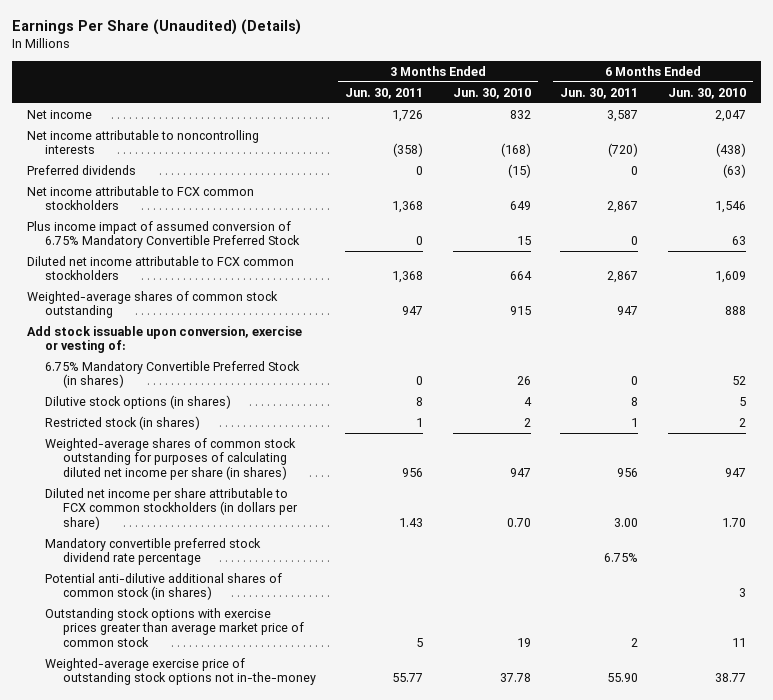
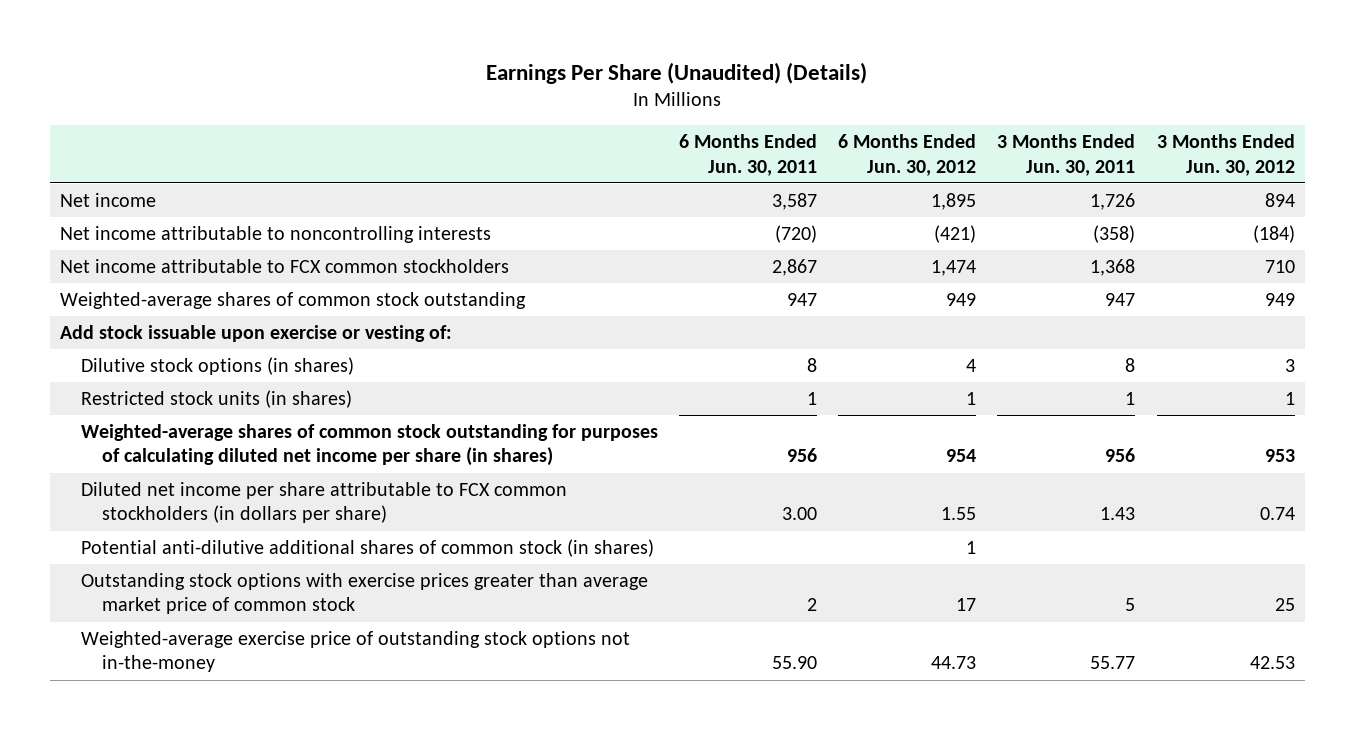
- | 3 Months Ended Jun. 30, 2011 | 3 Months Ended Jun. 30, 2010 | 6 Months Ended Jun. 30, 2011 | 6 Months Ended Jun. 30, 2010
+ | 6 Months Ended Jun. 30, 2011 | 6 Months Ended Jun. 30, 2012 | 3 Months Ended Jun. 30, 2011 | 3 Months Ended Jun. 30, 2012
- Preferred dividends | 0 | (15) | 0 | (63)
- Plus income impact of assumed conversion of 6.75% Mandatory Convertible Preferred Stock | 0 | 15 | 0 | 63
- Diluted net income attributable to FCX common stockholders | 1,368 | 664 | 2,867 | 1,609
- Add stock issuable upon conversion, exercise or vesting of:
- 6.75% Mandatory Convertible Preferred Stock (in shares) | 0 | 26 | 0 | 52
+ Add stock issuable upon exercise or vesting of:
- Restricted stock (in shares) | 1 | 2 | 1 | 2
+ Restricted stock units (in shares) | 1 | 1 | 1 | 1
- Mandatory convertible preferred stock dividend rate percentage | | | 6.75% |

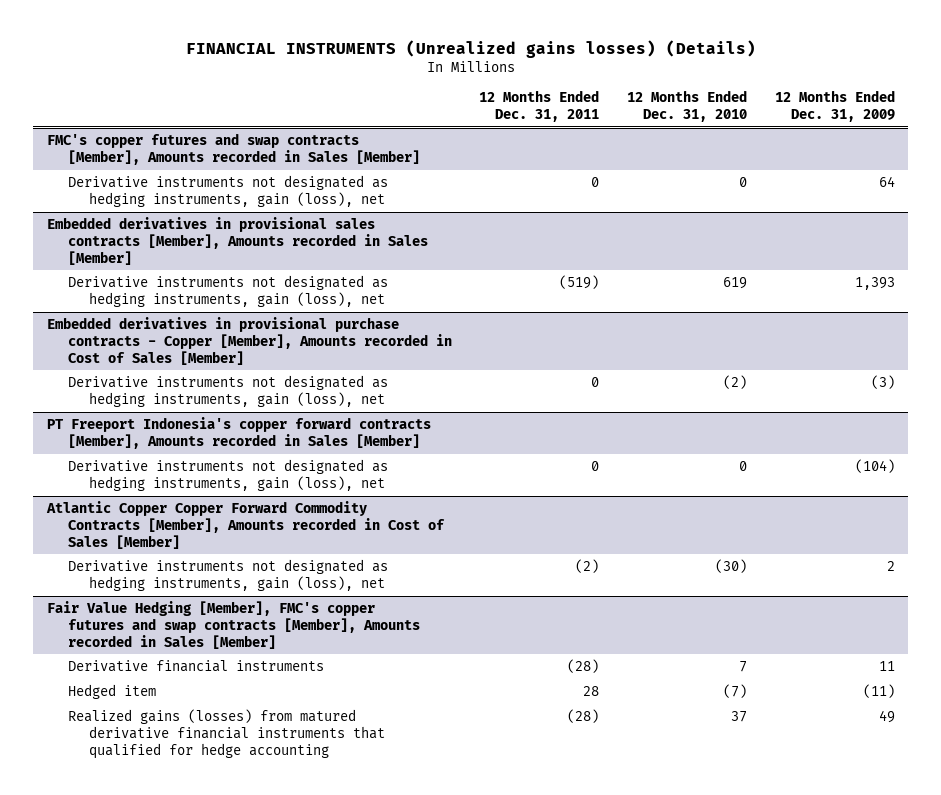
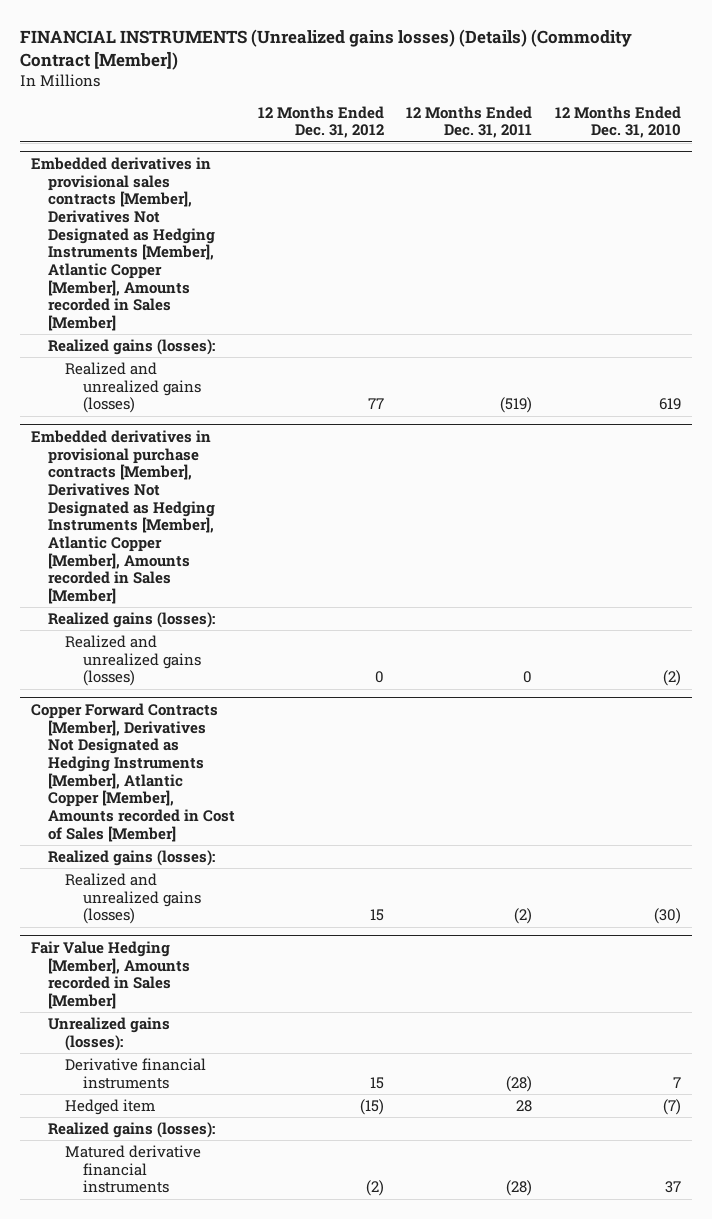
- FINANCIAL INSTRUMENTS (Unrealized gains losses) (Details)
+ FINANCIAL INSTRUMENTS (Unrealized gains losses) (Details) (Commodity Contract [Member])
- | 12 Months Ended Dec. 31, 2011 | 12 Months Ended Dec. 31, 2010 | 12 Months Ended Dec. 31, 2009
+ | 12 Months Ended Dec. 31, 2012 | 12 Months Ended Dec. 31, 2011 | 12 Months Ended Dec. 31, 2010
- FMC's copper futures and swap contracts [Member], Amounts recorded in Sales [Member]
- Derivative instruments not designated as hedging instruments, gain (loss), net | 0 | 0 | 64
- Embedded derivatives in provisional sales contracts [Member], Amounts recorded in Sales [Member]
- Derivative instruments not designated as hedging instruments, gain (loss), net | (519) | 619 | 1,393
- Embedded derivatives in provisional purchase contracts - Copper [Member], Amounts recorded in Cost of Sales [Member]
- Derivative instruments not designated as hedging instruments, gain (loss), net | 0 | (2) | (3)
- PT Freeport Indonesia's copper forward contracts [Member], Amounts recorded in Sales [Member]
- Derivative instruments not designated as hedging instruments, gain (loss), net | 0 | 0 | (104)
- Atlantic Copper Copper Forward Commodity Contracts [Member], Amounts recorded in Cost of Sales [Member]
- Derivative instruments not designated as hedging instruments, gain (loss), net | (2) | (30) | 2
- Fair Value Hedging [Member], FMC's copper futures and swap contracts [Member], Amounts recorded in Sales [Member]
+ Embedded derivatives in provisional sales contracts [Member], Derivatives Not Designated as Hedging Instruments [Member], Atlantic Copper [Member], Amounts recorded in Sales [Member]
+ Realized gains (losses):
+ Realized and unrealized gains (losses) | 77 | (519) | 619
+ Embedded derivatives in provisional purchase contracts [Member], Derivatives Not Designated as Hedging Instruments [Member], Atlantic Copper [Member], Amounts recorded in Sales [Member]
+ Realized gains (losses):
+ Realized and unrealized gains (losses) | 0 | 0 | (2)
+ Copper Forward Contracts [Member], Derivatives Not Designated as Hedging Instruments [Member], Atlantic Copper [Member], Amounts recorded in Cost of Sales [Member]
+ Realized gains (losses):
+ Realized and unrealized gains (losses) | 15 | (2) | (30)
+ Fair Value Hedging [Member], Amounts recorded in Sales [Member]
+ Unrealized gains (losses):
- Realized gains (losses) from matured derivative financial instruments that qualified for hedge accounting | (28) | 37 | 49
+ Realized gains (losses):
+ Matured derivative financial instruments | (2) | (28) | 37

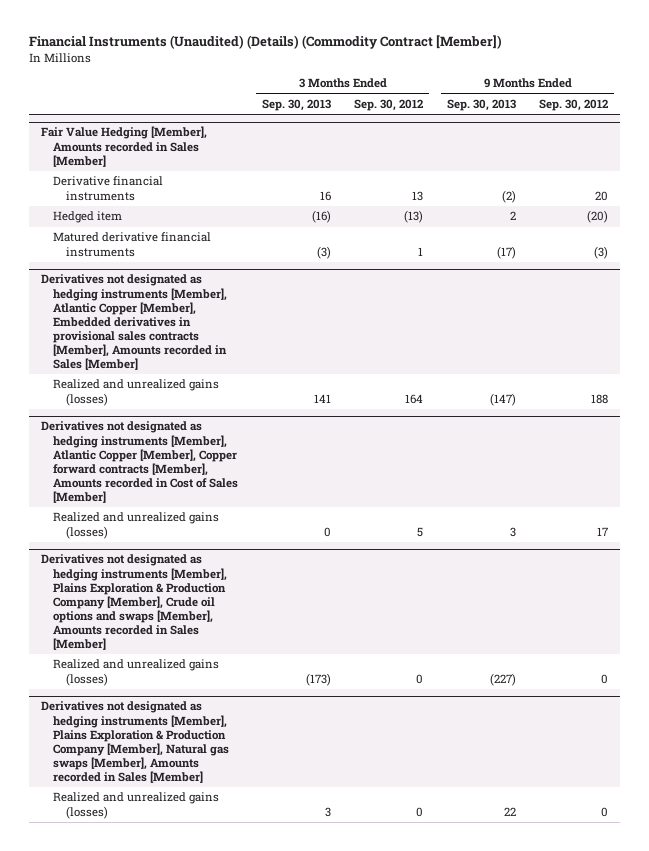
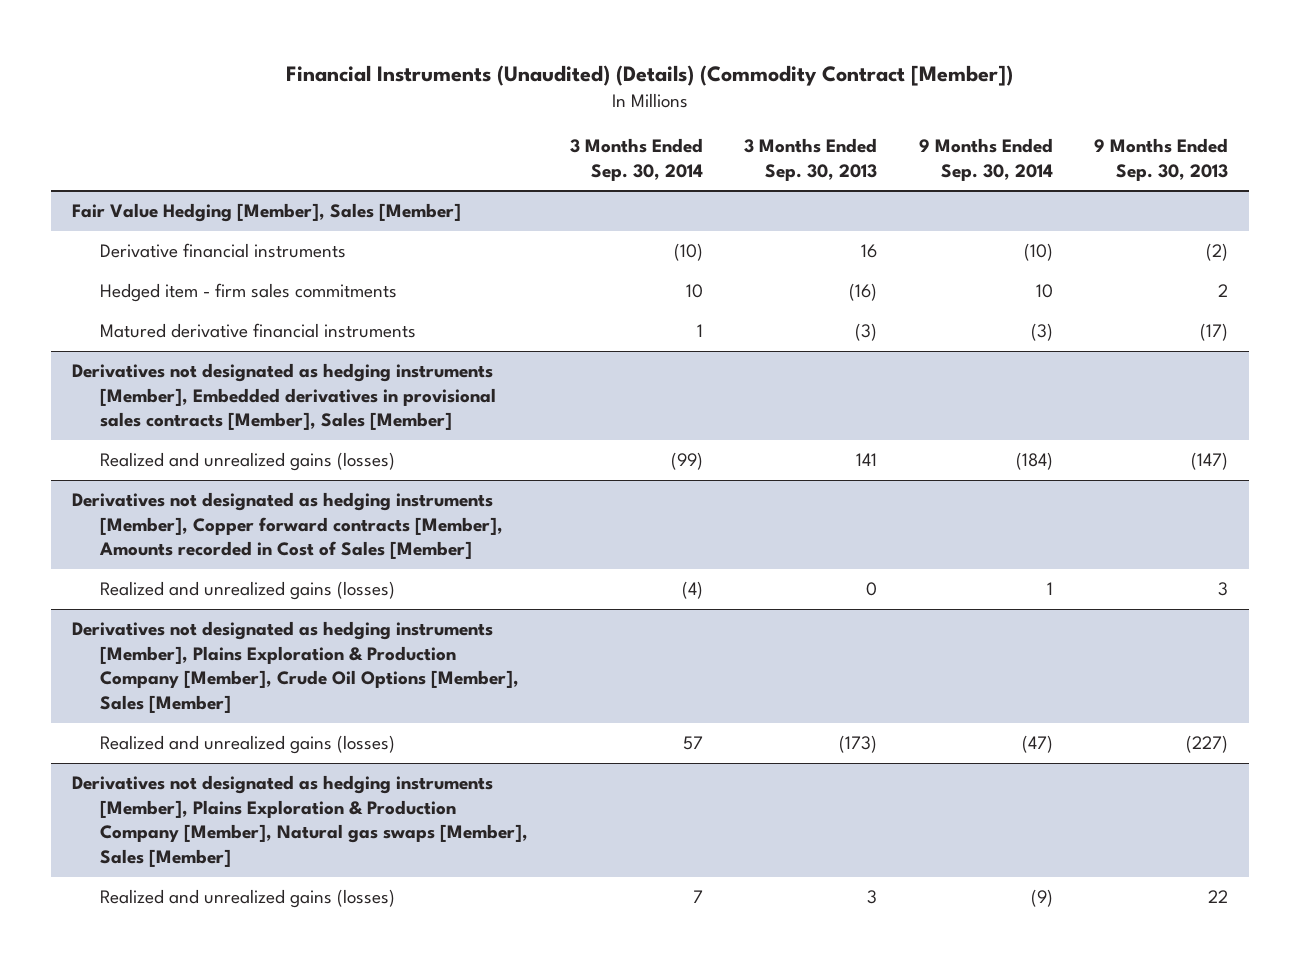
- | 3 Months Ended Sep. 30, 2013 | 3 Months Ended Sep. 30, 2012 | 9 Months Ended Sep. 30, 2013 | 9 Months Ended Sep. 30, 2012
+ | 3 Months Ended Sep. 30, 2014 | 3 Months Ended Sep. 30, 2013 | 9 Months Ended Sep. 30, 2014 | 9 Months Ended Sep. 30, 2013
- Fair Value Hedging [Member], Amounts recorded in Sales [Member]
+ Fair Value Hedging [Member], Sales [Member]
- Hedged item | (16) | (13) | 2 | (20)
+ Hedged item - firm sales commitments | 10 | (16) | 10 | 2
- Derivatives not designated as hedging instruments [Member], Atlantic Copper [Member], Embedded derivatives in provisional sales contracts [Member], Amounts recorded in Sales [Member]
+ Derivatives not designated as hedging instruments [Member], Embedded derivatives in provisional sales contracts [Member], Sales [Member]
- Derivatives not designated as hedging instruments [Member], Atlantic Copper [Member], Copper forward contracts [Member], Amounts recorded in Cost of Sales [Member]
+ Derivatives not designated as hedging instruments [Member], Copper forward contracts [Member], Amounts recorded in Cost of Sales [Member]
- Derivatives not designated as hedging instruments [Member], Plains Exploration & Production Company [Member], Crude oil options and swaps [Member], Amounts recorded in Sales [Member]
+ Derivatives not designated as hedging instruments [Member], Plains Exploration & Production Company [Member], Crude Oil Options [Member], Sales [Member]
- Derivatives not designated as hedging instruments [Member], Plains Exploration & Production Company [Member], Natural gas swaps [Member], Amounts recorded in Sales [Member]
+ Derivatives not designated as hedging instruments [Member], Plains Exploration & Production Company [Member], Natural gas swaps [Member], Sales [Member]

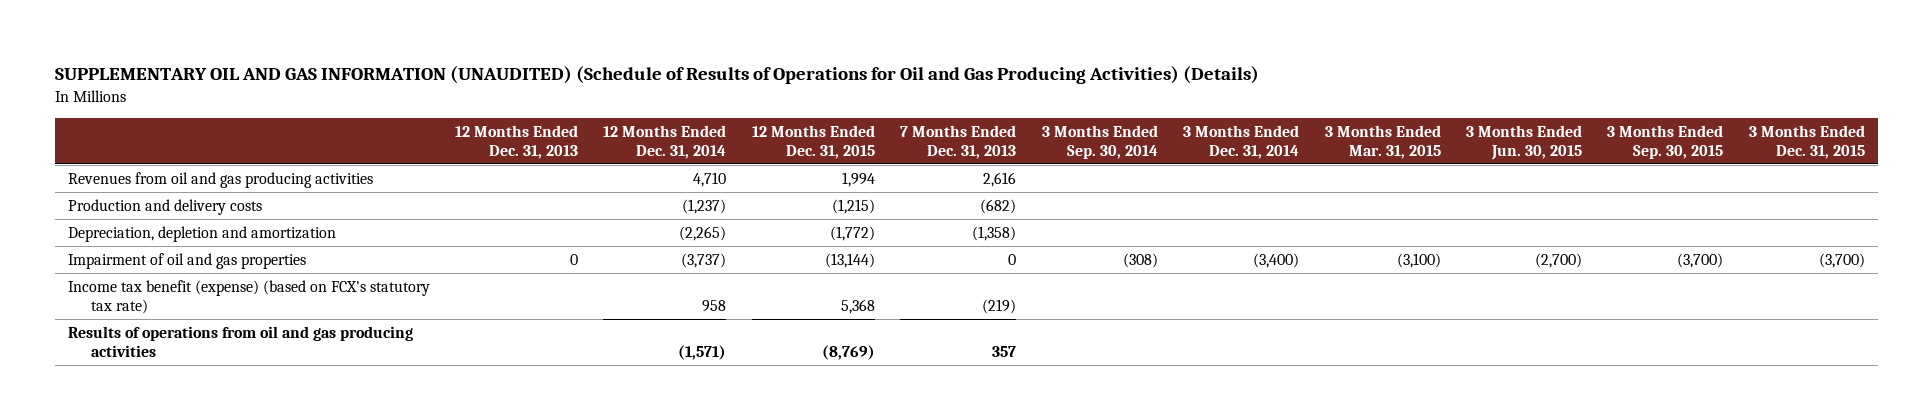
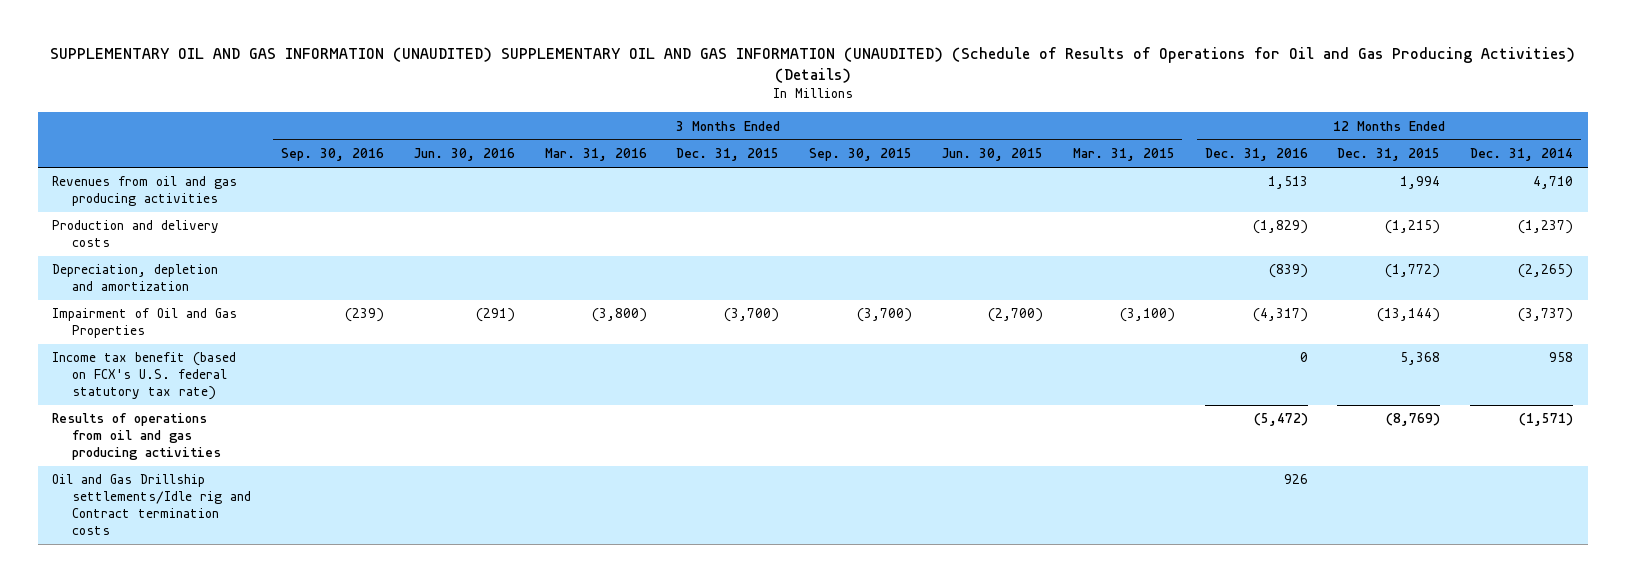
- SUPPLEMENTARY OIL AND GAS INFORMATION (UNAUDITED) (Schedule of Results of Operations for Oil and Gas Producing Activities) (Details)
+ SUPPLEMENTARY OIL AND GAS INFORMATION (UNAUDITED) SUPPLEMENTARY OIL AND GAS INFORMATION (UNAUDITED) (Schedule of Results of Operations for Oil and Gas Producing Activities) (Details)
- | 12 Months Ended Dec. 31, 2013 | 12 Months Ended Dec. 31, 2014 | 12 Months Ended Dec. 31, 2015 | 7 Months Ended Dec. 31, 2013 | 3 Months Ended Sep. 30, 2014 | 3 Months Ended Dec. 31, 2014 | 3 Months Ended Mar. 31, 2015 | 3 Months Ended Jun. 30, 2015 | 3 Months Ended Sep. 30, 2015 | 3 Months Ended Dec. 31, 2015
+ | 3 Months Ended Sep. 30, 2016 | 3 Months Ended Jun. 30, 2016 | 3 Months Ended Mar. 31, 2016 | 3 Months Ended Dec. 31, 2015 | 3 Months Ended Sep. 30, 2015 | 3 Months Ended Jun. 30, 2015 | 3 Months Ended Mar. 31, 2015 | 12 Months Ended Dec. 31, 2016 | 12 Months Ended Dec. 31, 2015 | 12 Months Ended Dec. 31, 2014
- Impairment of oil and gas properties | 0 | (3,737) | (13,144) | 0 | (308) | (3,400) | (3,100) | (2,700) | (3,700) | (3,700)
- Income tax benefit (expense) (based on FCX's statutory tax rate) | | 958 | 5,368 | (219) | | | | | |
+ Impairment of Oil and Gas Properties | (239) | (291) | (3,800) | (3,700) | (3,700) | (2,700) | (3,100) | (4,317) | (13,144) | (3,737)
+ Income tax benefit (based on FCX's U.S. federal statutory tax rate) | | | | | | | | 0 | 5,368 | 958
+ Oil and Gas Drillship settlements/Idle rig and Contract termination costs | | | | | | | | 926 | |

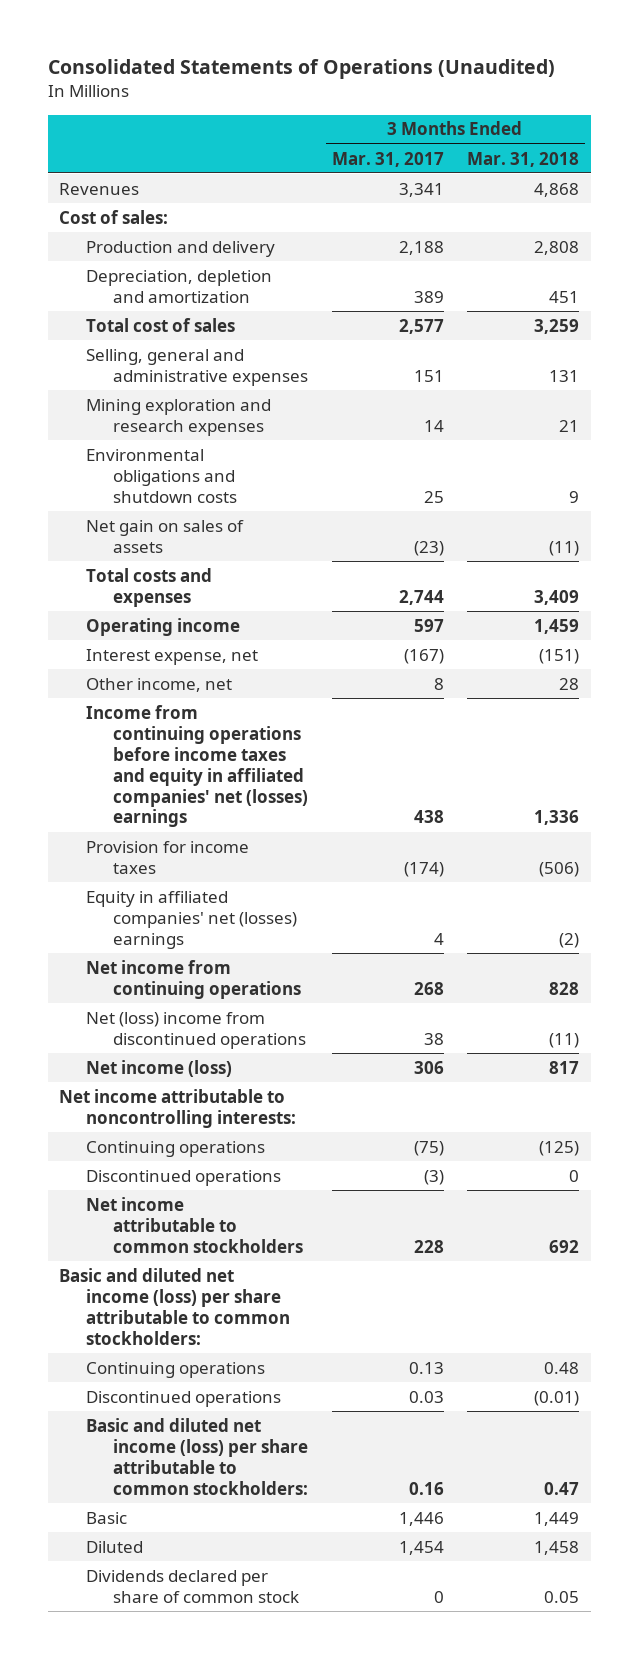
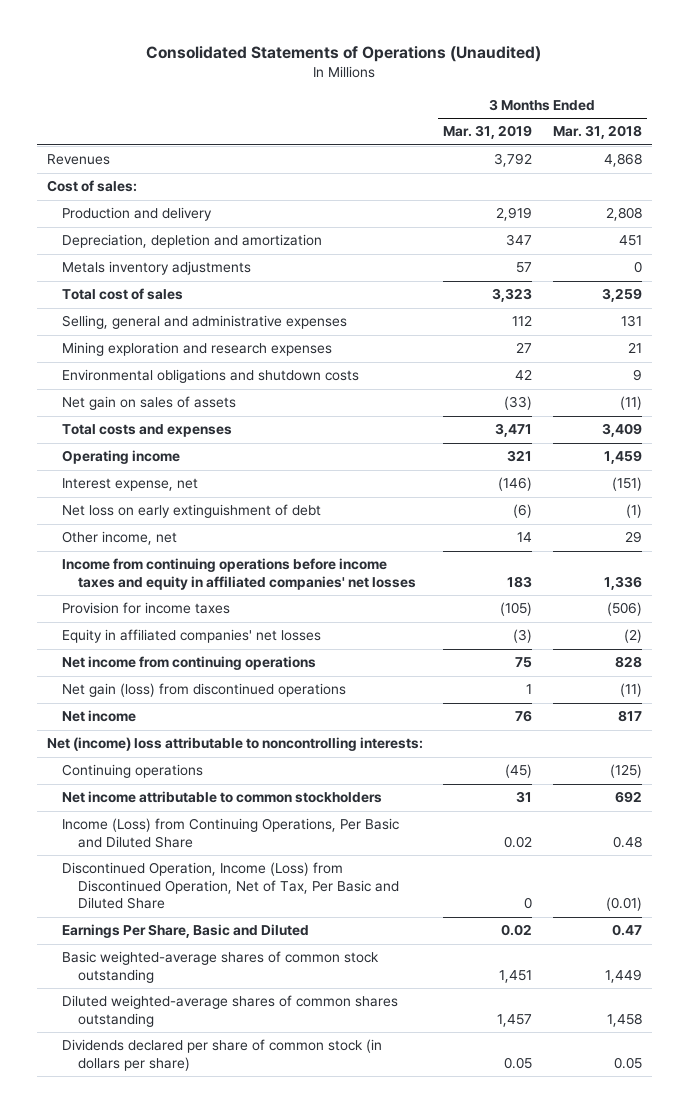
- | 3 Months Ended Mar. 31, 2017 | 3 Months Ended Mar. 31, 2018
+ | 3 Months Ended Mar. 31, 2019 | 3 Months Ended Mar. 31, 2018
+ Metals inventory adjustments | 57 | 0
- Other income, net | 8 | 28
- Income from continuing operations before income taxes and equity in affiliated companies' net (losses) earnings | 438 | 1,336
+ Net loss on early extinguishment of debt | (6) | (1)
+ Other income, net | 14 | 29
+ Income from continuing operations before income taxes and equity in affiliated companies' net losses | 183 | 1,336
- Equity in affiliated companies' net (losses) earnings | 4 | (2)
+ Equity in affiliated companies' net losses | (3) | (2)
- Net (loss) income from discontinued operations | 38 | (11)
- Net income (loss) | 306 | 817
- Net income attributable to noncontrolling interests:
+ Net gain (loss) from discontinued operations | 1 | (11)
+ Net income | 76 | 817
+ Net (income) loss attributable to noncontrolling interests:
- Discontinued operations | (3) | 0
- Basic and diluted net income (loss) per share attributable to common stockholders:
- Continuing operations | 0.13 | 0.48
- Discontinued operations | 0.03 | (0.01)
- Basic and diluted net income (loss) per share attributable to common stockholders: | 0.16 | 0.47
- Basic | 1,446 | 1,449
- Diluted | 1,454 | 1,458
- Dividends declared per share of common stock | 0 | 0.05
+ Income (Loss) from Continuing Operations, Per Basic and Diluted Share | 0.02 | 0.48
+ Discontinued Operation, Income (Loss) from Discontinued Operation, Net of Tax, Per Basic and Diluted Share | 0 | (0.01)
+ Earnings Per Share, Basic and Diluted | 0.02 | 0.47
+ Basic weighted-average shares of common stock outstanding | 1,451 | 1,449
+ Diluted weighted-average shares of common shares outstanding | 1,457 | 1,458
+ Dividends declared per share of common stock (in dollars per share) | 0.05 | 0.05

